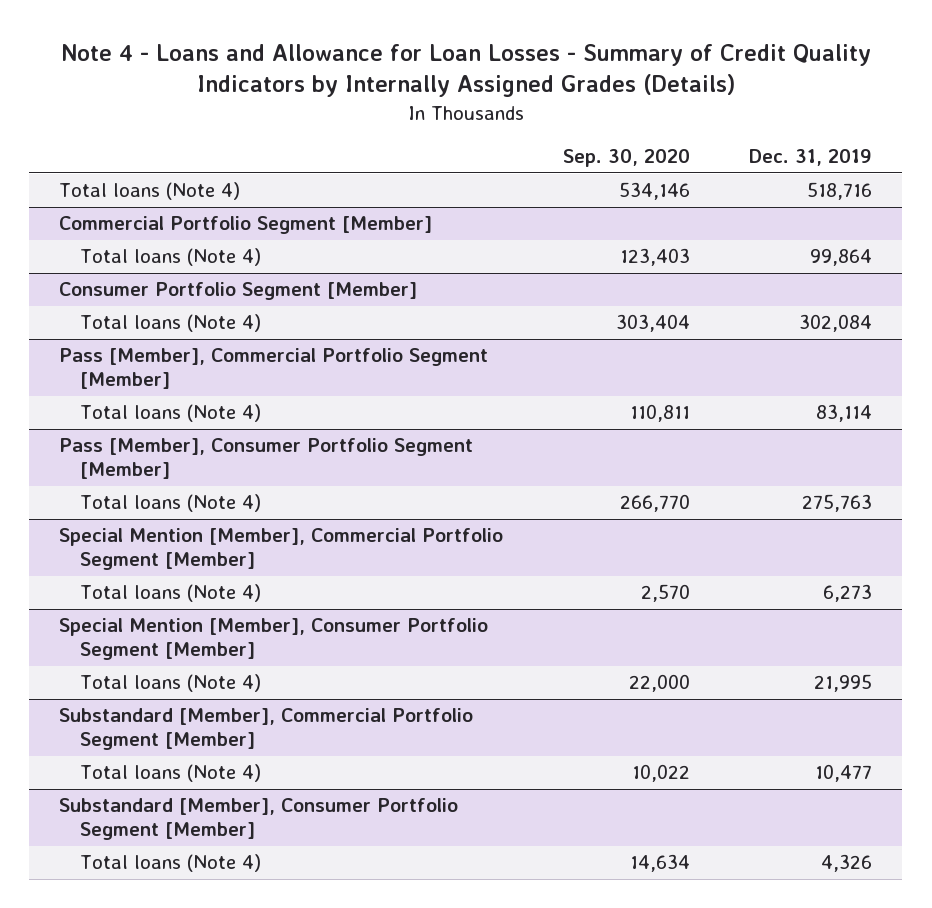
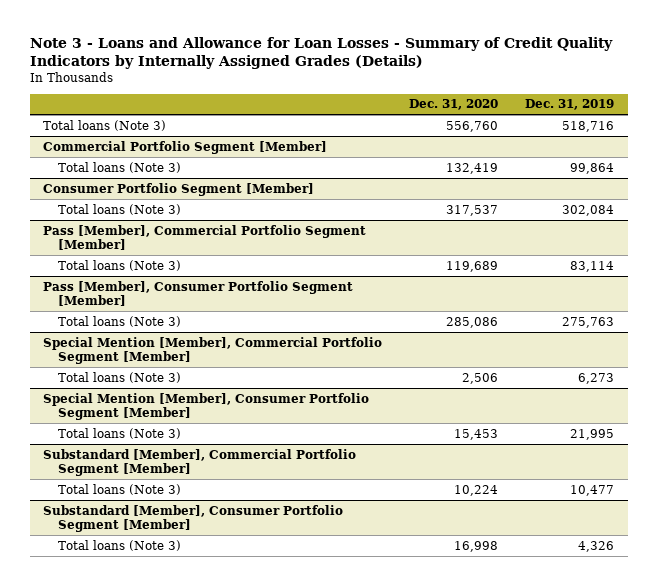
- Note 4 - Loans and Allowance for Loan Losses - Summary of Credit Quality Indicators by Internally Assigned Grades (Details)
+ Note 3 - Loans and Allowance for Loan Losses - Summary of Credit Quality Indicators by Internally Assigned Grades (Details)
- | Sep. 30, 2020 | Dec. 31, 2019
+ | Dec. 31, 2020 | Dec. 31, 2019
- Total loans (Note 4) | 534,146 | 518,716
+ Total loans (Note 3) | 556,760 | 518,716
@ Commercial Portfolio Segment [Member]
- Total loans (Note 4) | 123,403 | 99,864
+ Total loans (Note 3) | 132,419 | 99,864
@ Consumer Portfolio Segment [Member]
- Total loans (Note 4) | 303,404 | 302,084
+ Total loans (Note 3) | 317,537 | 302,084
@ Pass [Member], Commercial Portfolio Segment [Member]
- Total loans (Note 4) | 110,811 | 83,114
+ Total loans (Note 3) | 119,689 | 83,114
@ Pass [Member], Consumer Portfolio Segment [Member]
- Total loans (Note 4) | 266,770 | 275,763
+ Total loans (Note 3) | 285,086 | 275,763
@ Special Mention [Member], Commercial Portfolio Segment [Member]
- Total loans (Note 4) | 2,570 | 6,273
+ Total loans (Note 3) | 2,506 | 6,273
@ Special Mention [Member], Consumer Portfolio Segment [Member]
- Total loans (Note 4) | 22,000 | 21,995
+ Total loans (Note 3) | 15,453 | 21,995
@ Substandard [Member], Commercial Portfolio Segment [Member]
- Total loans (Note 4) | 10,022 | 10,477
+ Total loans (Note 3) | 10,224 | 10,477
@ Substandard [Member], Consumer Portfolio Segment [Member]
- Total loans (Note 4) | 14,634 | 4,326
+ Total loans (Note 3) | 16,998 | 4,326

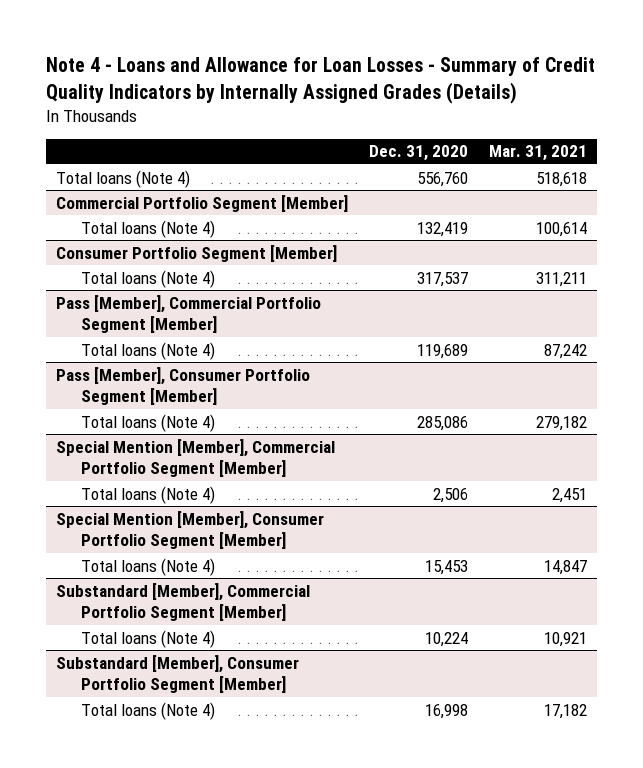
- Note 3 - Loans and Allowance for Loan Losses - Summary of Credit Quality Indicators by Internally Assigned Grades (Details)
+ Note 4 - Loans and Allowance for Loan Losses - Summary of Credit Quality Indicators by Internally Assigned Grades (Details)
- | Dec. 31, 2020 | Dec. 31, 2019
+ | Dec. 31, 2020 | Mar. 31, 2021
- Total loans (Note 3) | 556,760 | 518,716
+ Total loans (Note 4) | 556,760 | 518,618
@ Commercial Portfolio Segment [Member]
- Total loans (Note 3) | 132,419 | 99,864
+ Total loans (Note 4) | 132,419 | 100,614
@ Consumer Portfolio Segment [Member]
- Total loans (Note 3) | 317,537 | 302,084
+ Total loans (Note 4) | 317,537 | 311,211
@ Pass [Member], Commercial Portfolio Segment [Member]
- Total loans (Note 3) | 119,689 | 83,114
+ Total loans (Note 4) | 119,689 | 87,242
@ Pass [Member], Consumer Portfolio Segment [Member]
- Total loans (Note 3) | 285,086 | 275,763
+ Total loans (Note 4) | 285,086 | 279,182
@ Special Mention [Member], Commercial Portfolio Segment [Member]
- Total loans (Note 3) | 2,506 | 6,273
+ Total loans (Note 4) | 2,506 | 2,451
@ Special Mention [Member], Consumer Portfolio Segment [Member]
- Total loans (Note 3) | 15,453 | 21,995
+ Total loans (Note 4) | 15,453 | 14,847
@ Substandard [Member], Commercial Portfolio Segment [Member]
- Total loans (Note 3) | 10,224 | 10,477
+ Total loans (Note 4) | 10,224 | 10,921
@ Substandard [Member], Consumer Portfolio Segment [Member]
- Total loans (Note 3) | 16,998 | 4,326
+ Total loans (Note 4) | 16,998 | 17,182

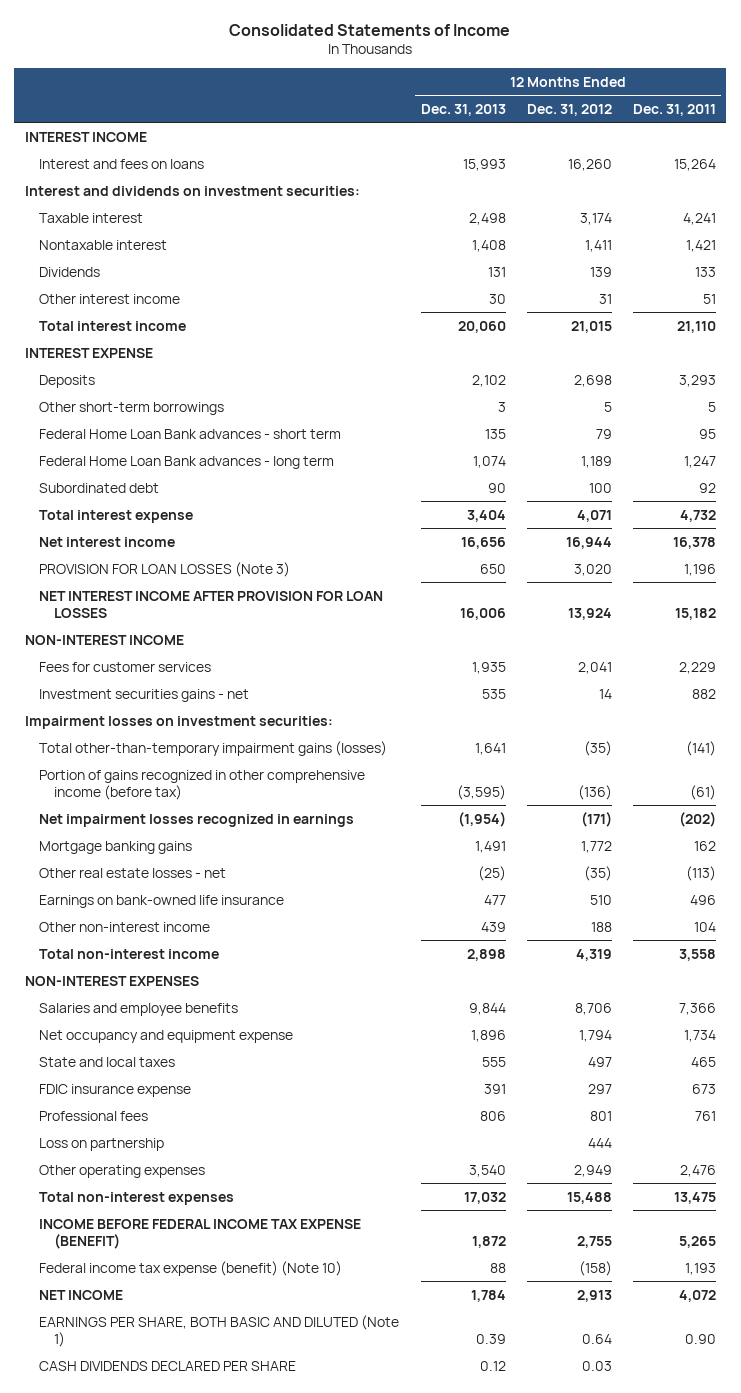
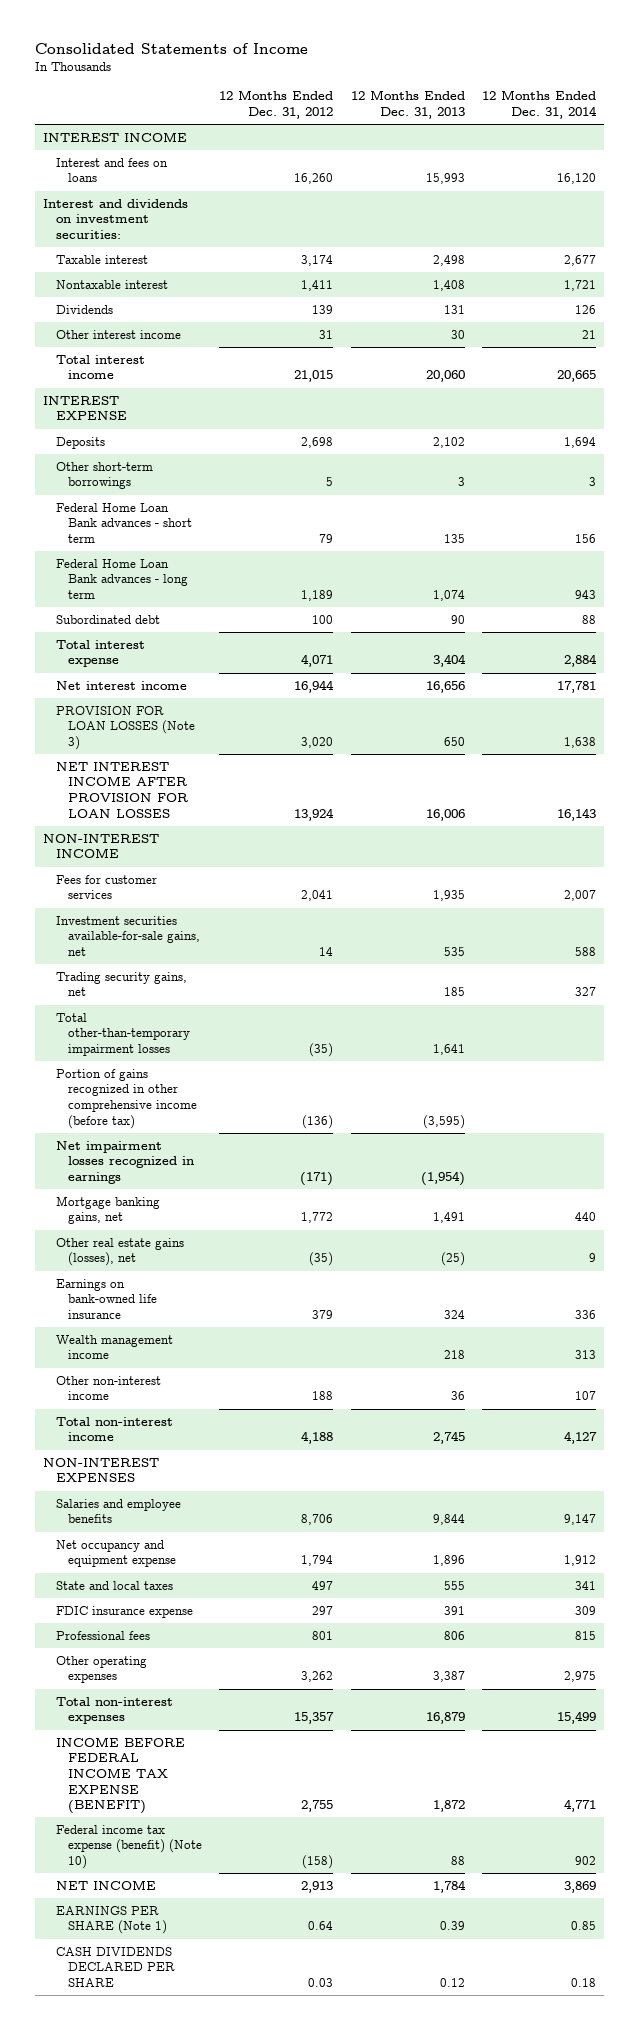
- | 12 Months Ended Dec. 31, 2013 | 12 Months Ended Dec. 31, 2012 | 12 Months Ended Dec. 31, 2011
+ | 12 Months Ended Dec. 31, 2012 | 12 Months Ended Dec. 31, 2013 | 12 Months Ended Dec. 31, 2014
- Investment securities gains - net | 535 | 14 | 882
- Impairment losses on investment securities:
- Total other-than-temporary impairment gains (losses) | 1,641 | (35) | (141)
+ Investment securities available-for-sale gains, net | 14 | 535 | 588
+ Trading security gains, net | | 185 | 327
+ Total other-than-temporary impairment losses | (35) | 1,641 |
- Mortgage banking gains | 1,491 | 1,772 | 162
- Other real estate losses - net | (25) | (35) | (113)
- Earnings on bank-owned life insurance | 477 | 510 | 496
- Other non-interest income | 439 | 188 | 104
- Total non-interest income | 2,898 | 4,319 | 3,558
+ Mortgage banking gains, net | 1,772 | 1,491 | 440
+ Other real estate gains (losses), net | (35) | (25) | 9
+ Earnings on bank-owned life insurance | 379 | 324 | 336
+ Wealth management income | | 218 | 313
+ Other non-interest income | 188 | 36 | 107
+ Total non-interest income | 4,188 | 2,745 | 4,127
- Loss on partnership | | 444 |
- Other operating expenses | 3,540 | 2,949 | 2,476
- Total non-interest expenses | 17,032 | 15,488 | 13,475
+ Other operating expenses | 3,262 | 3,387 | 2,975
+ Total non-interest expenses | 15,357 | 16,879 | 15,499
- EARNINGS PER SHARE, BOTH BASIC AND DILUTED (Note 1) | 0.39 | 0.64 | 0.90
+ EARNINGS PER SHARE (Note 1) | 0.64 | 0.39 | 0.85

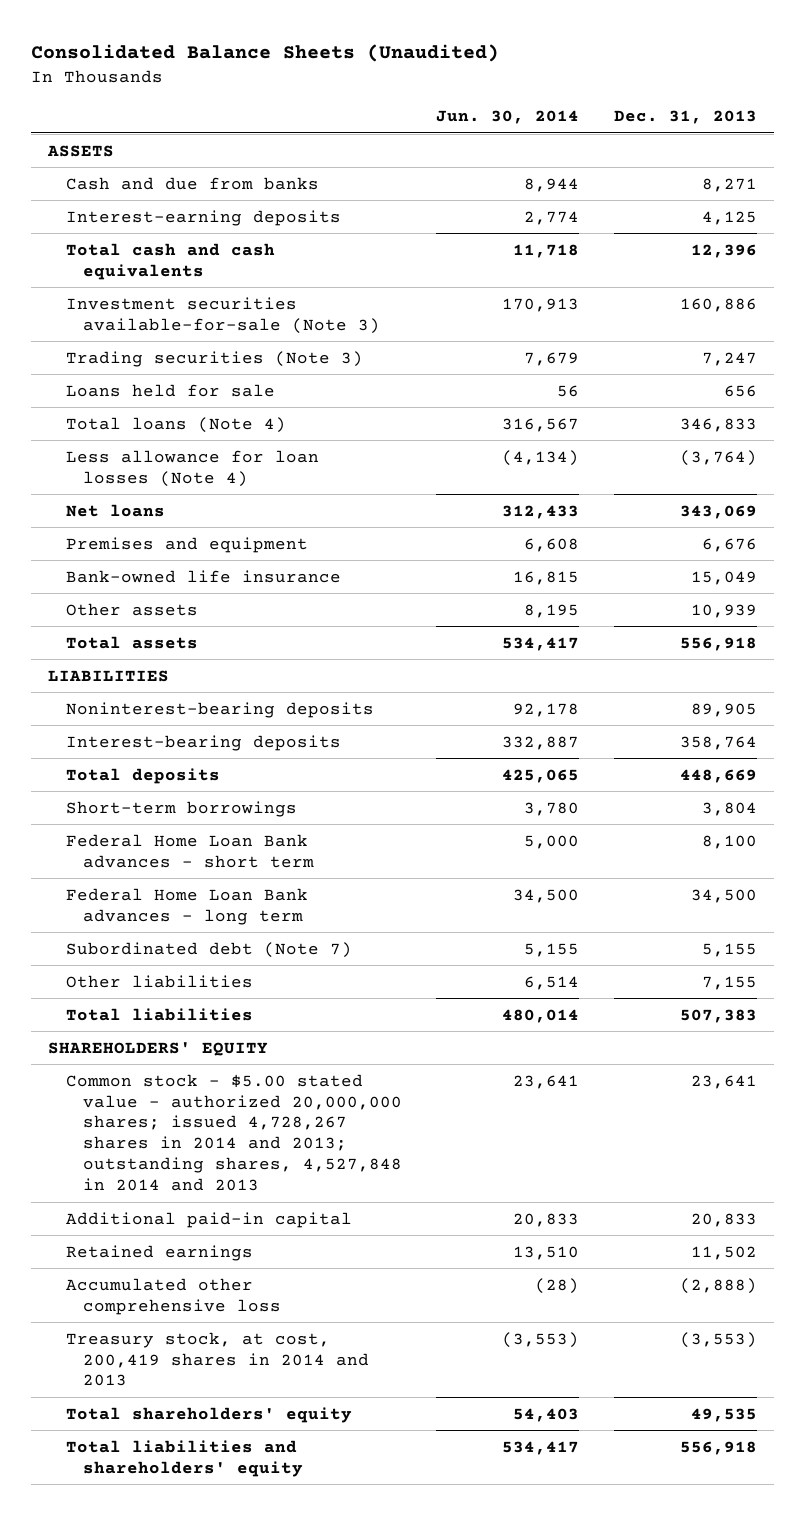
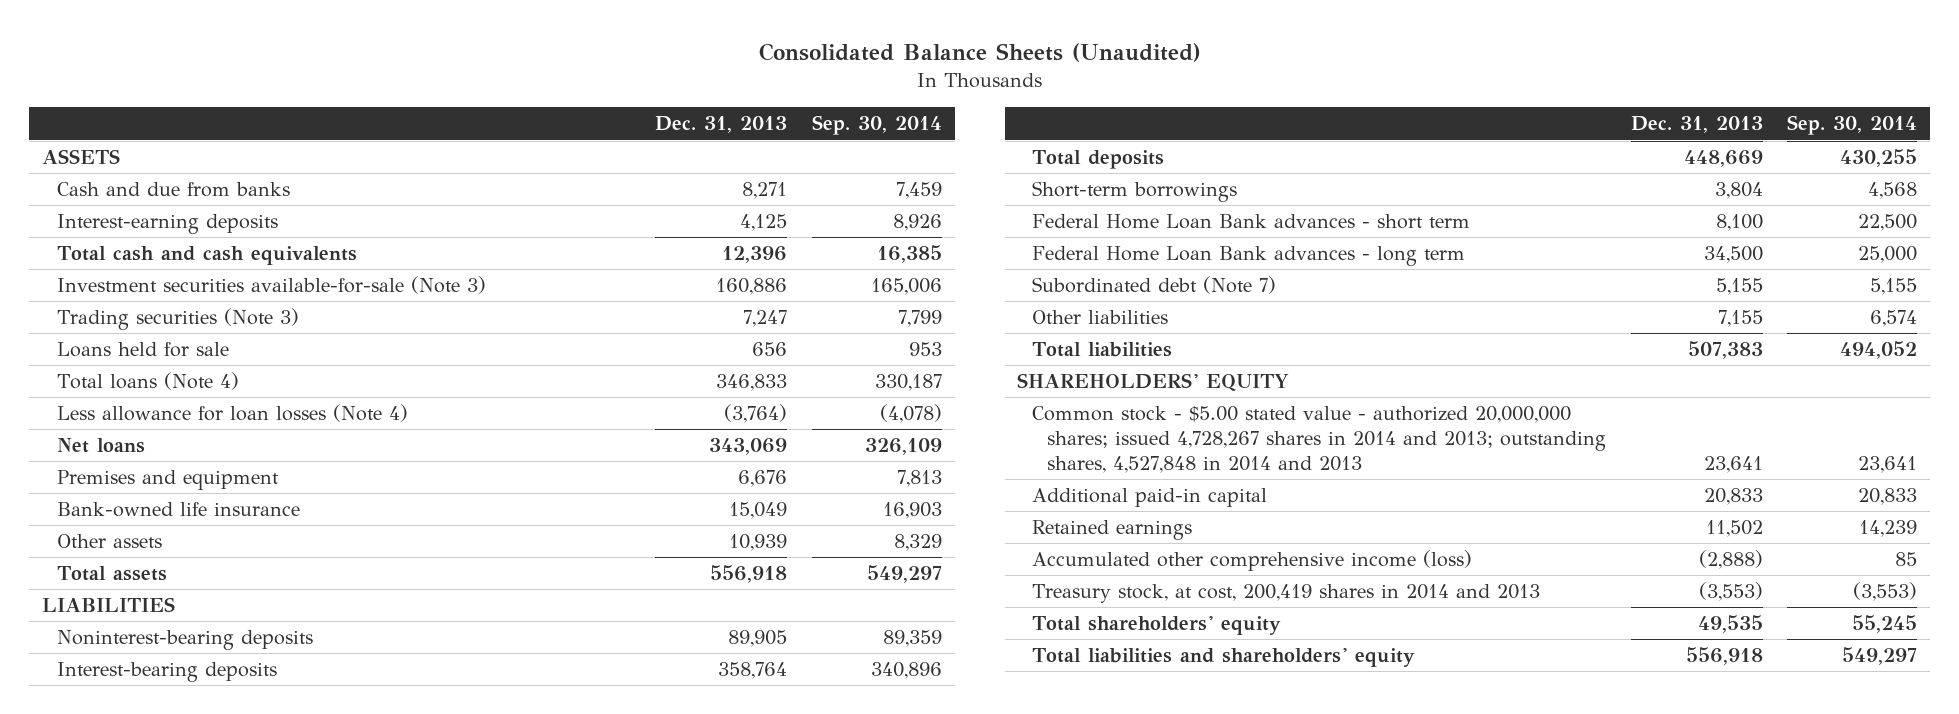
- | Jun. 30, 2014 | Dec. 31, 2013
+ | Dec. 31, 2013 | Sep. 30, 2014
- Accumulated other comprehensive loss | (28) | (2,888)
+ Accumulated other comprehensive income (loss) | (2,888) | 85

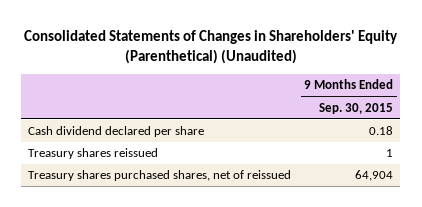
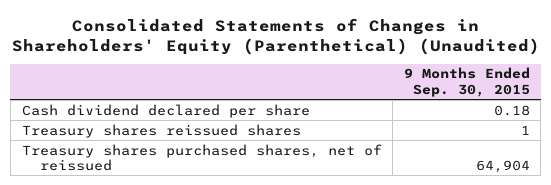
- Treasury shares reissued | 1
+ Treasury shares reissued shares | 1

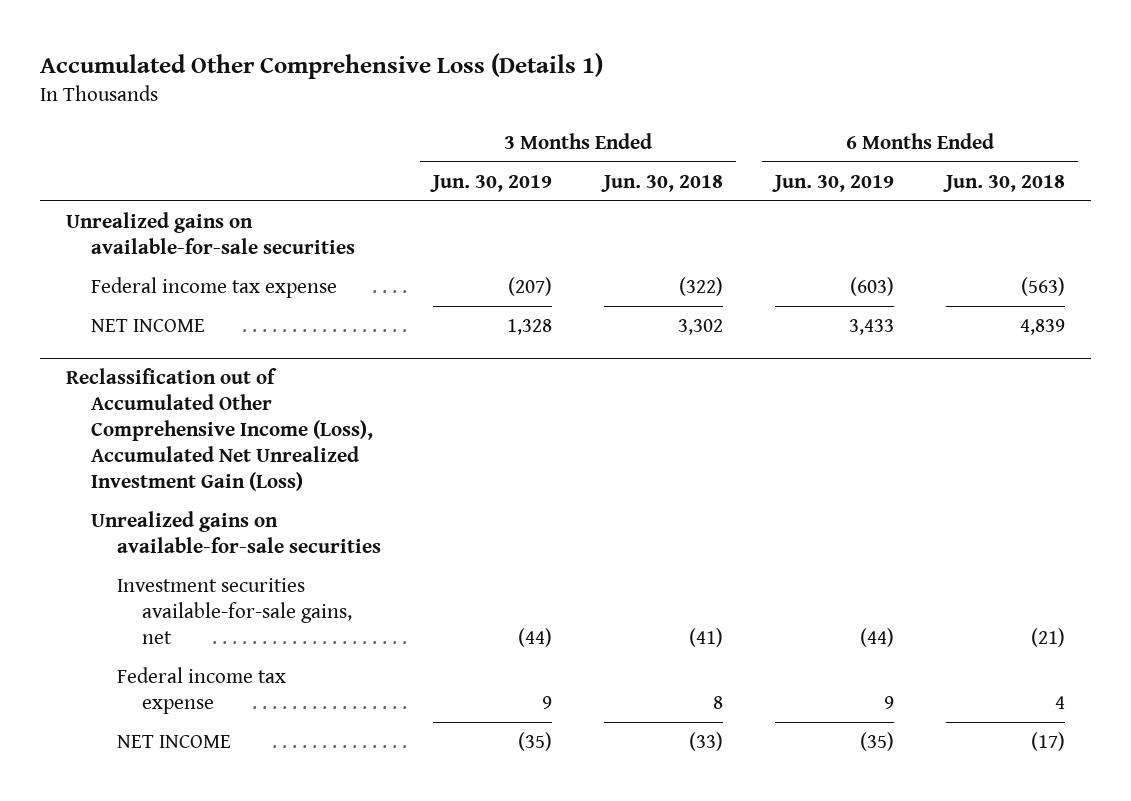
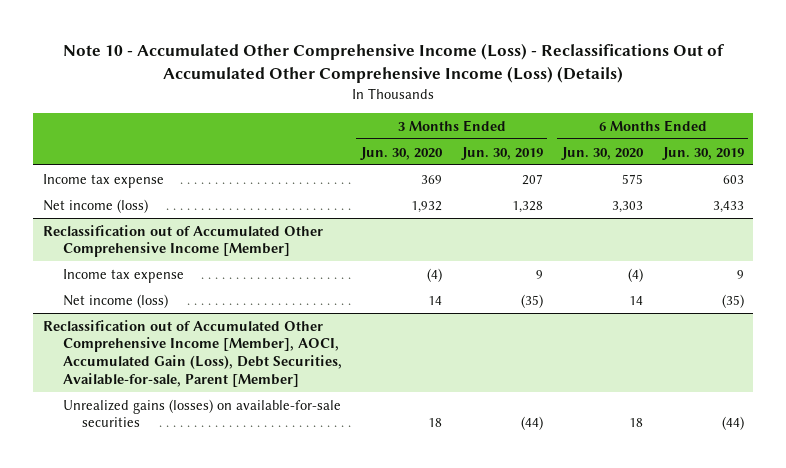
- Accumulated Other Comprehensive Loss (Details 1)
+ Note 10 - Accumulated Other Comprehensive Income (Loss) - Reclassifications Out of Accumulated Other Comprehensive Income (Loss) (Details)
- | 3 Months Ended Jun. 30, 2019 | 3 Months Ended Jun. 30, 2018 | 6 Months Ended Jun. 30, 2019 | 6 Months Ended Jun. 30, 2018
+ | 3 Months Ended Jun. 30, 2020 | 3 Months Ended Jun. 30, 2019 | 6 Months Ended Jun. 30, 2020 | 6 Months Ended Jun. 30, 2019
- Unrealized gains on available-for-sale securities
- Federal income tax expense | (207) | (322) | (603) | (563)
- NET INCOME | 1,328 | 3,302 | 3,433 | 4,839
- Reclassification out of Accumulated Other Comprehensive Income (Loss), Accumulated Net Unrealized Investment Gain (Loss)
- Unrealized gains on available-for-sale securities
- Investment securities available-for-sale gains, net | (44) | (41) | (44) | (21)
- Federal income tax expense | 9 | 8 | 9 | 4
- NET INCOME | (35) | (33) | (35) | (17)
+ Income tax expense | 369 | 207 | 575 | 603
+ Net income (loss) | 1,932 | 1,328 | 3,303 | 3,433
+ Reclassification out of Accumulated Other Comprehensive Income [Member]
+ Income tax expense | (4) | 9 | (4) | 9
+ Net income (loss) | 14 | (35) | 14 | (35)
+ Reclassification out of Accumulated Other Comprehensive Income [Member], AOCI, Accumulated Gain (Loss), Debt Securities, Available-for-sale, Parent [Member]
+ Unrealized gains (losses) on available-for-sale securities | 18 | (44) | 18 | (44)

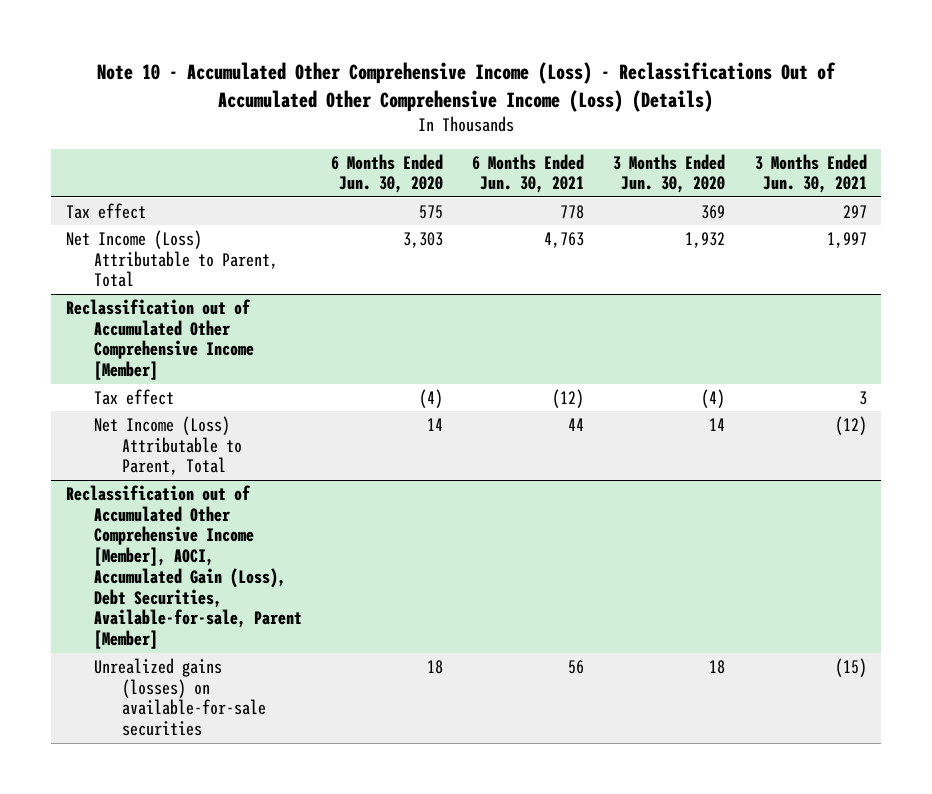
- | 3 Months Ended Jun. 30, 2020 | 3 Months Ended Jun. 30, 2019 | 6 Months Ended Jun. 30, 2020 | 6 Months Ended Jun. 30, 2019
+ | 6 Months Ended Jun. 30, 2020 | 6 Months Ended Jun. 30, 2021 | 3 Months Ended Jun. 30, 2020 | 3 Months Ended Jun. 30, 2021
- Income tax expense | 369 | 207 | 575 | 603
- Net income (loss) | 1,932 | 1,328 | 3,303 | 3,433
+ Tax effect | 575 | 778 | 369 | 297
+ Net Income (Loss) Attributable to Parent, Total | 3,303 | 4,763 | 1,932 | 1,997
@ Reclassification out of Accumulated Other Comprehensive Income [Member]
- Income tax expense | (4) | 9 | (4) | 9
- Net income (loss) | 14 | (35) | 14 | (35)
+ Tax effect | (4) | (12) | (4) | 3
+ Net Income (Loss) Attributable to Parent, Total | 14 | 44 | 14 | (12)

